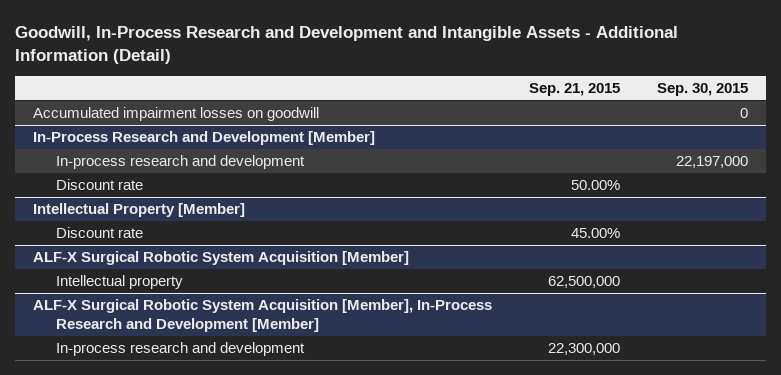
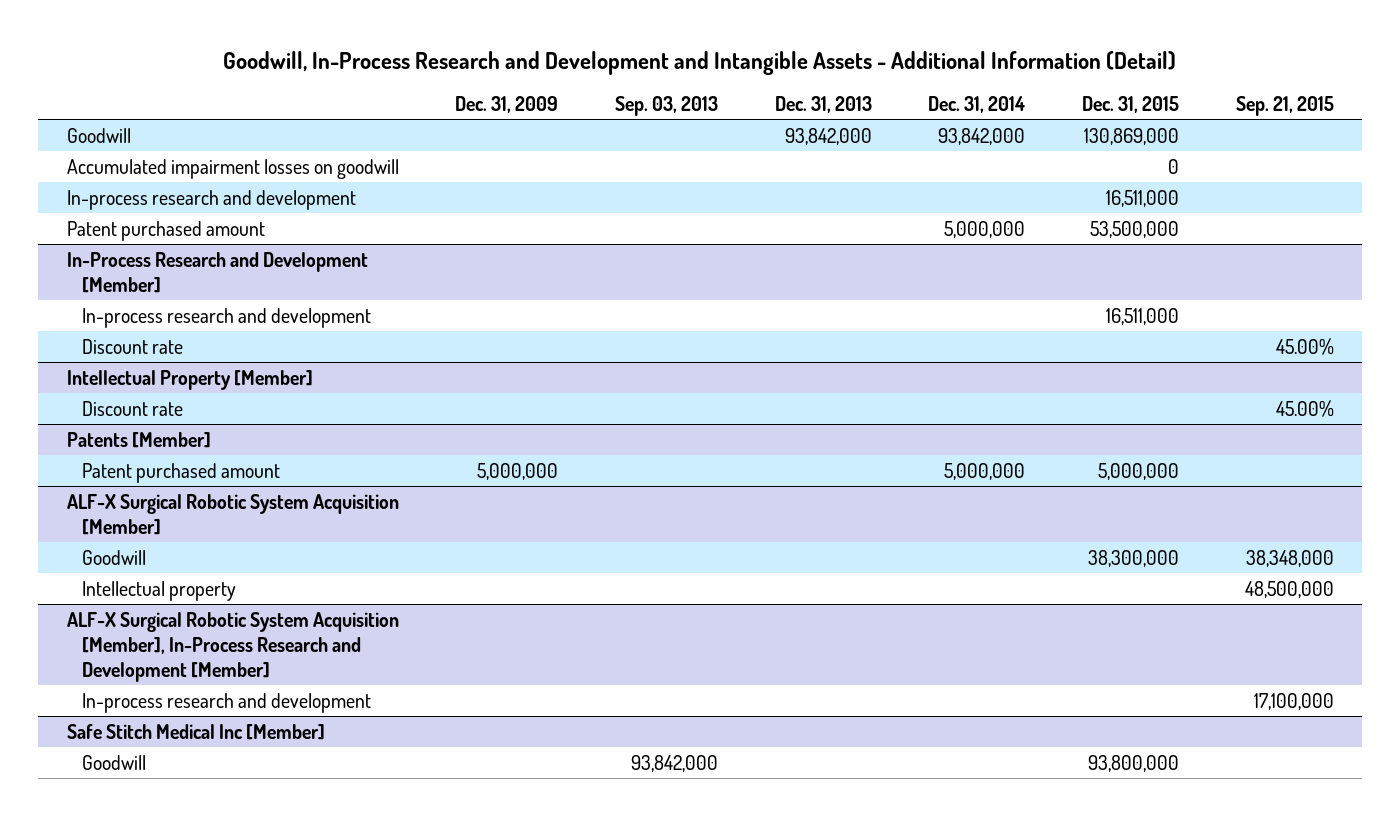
- | Sep. 21, 2015 | Sep. 30, 2015
+ | Dec. 31, 2009 | Sep. 03, 2013 | Dec. 31, 2013 | Dec. 31, 2014 | Dec. 31, 2015 | Sep. 21, 2015
+ Goodwill | | | 93,842,000 | 93,842,000 | 130,869,000 |
+ In-process research and development | | | | | 16,511,000 |
+ Patent purchased amount | | | | 5,000,000 | 53,500,000 |
@ In-Process Research and Development [Member]
- Discount rate | 50.00% |
+ Discount rate | | | | | | 45.00%
+ Patents [Member]
+ Patent purchased amount | 5,000,000 | | | 5,000,000 | 5,000,000 |
@ ALF-X Surgical Robotic System Acquisition [Member]
- Intellectual property | 62,500,000 |
+ Goodwill | | | | | 38,300,000 | 38,348,000
+ Intellectual property | | | | | | 48,500,000
@ ALF-X Surgical Robotic System Acquisition [Member], In-Process Research and Development [Member]
- In-process research and development | 22,300,000 |
+ In-process research and development | | | | | | 17,100,000
+ Safe Stitch Medical Inc [Member]
+ Goodwill | | 93,842,000 | | | 93,800,000 |

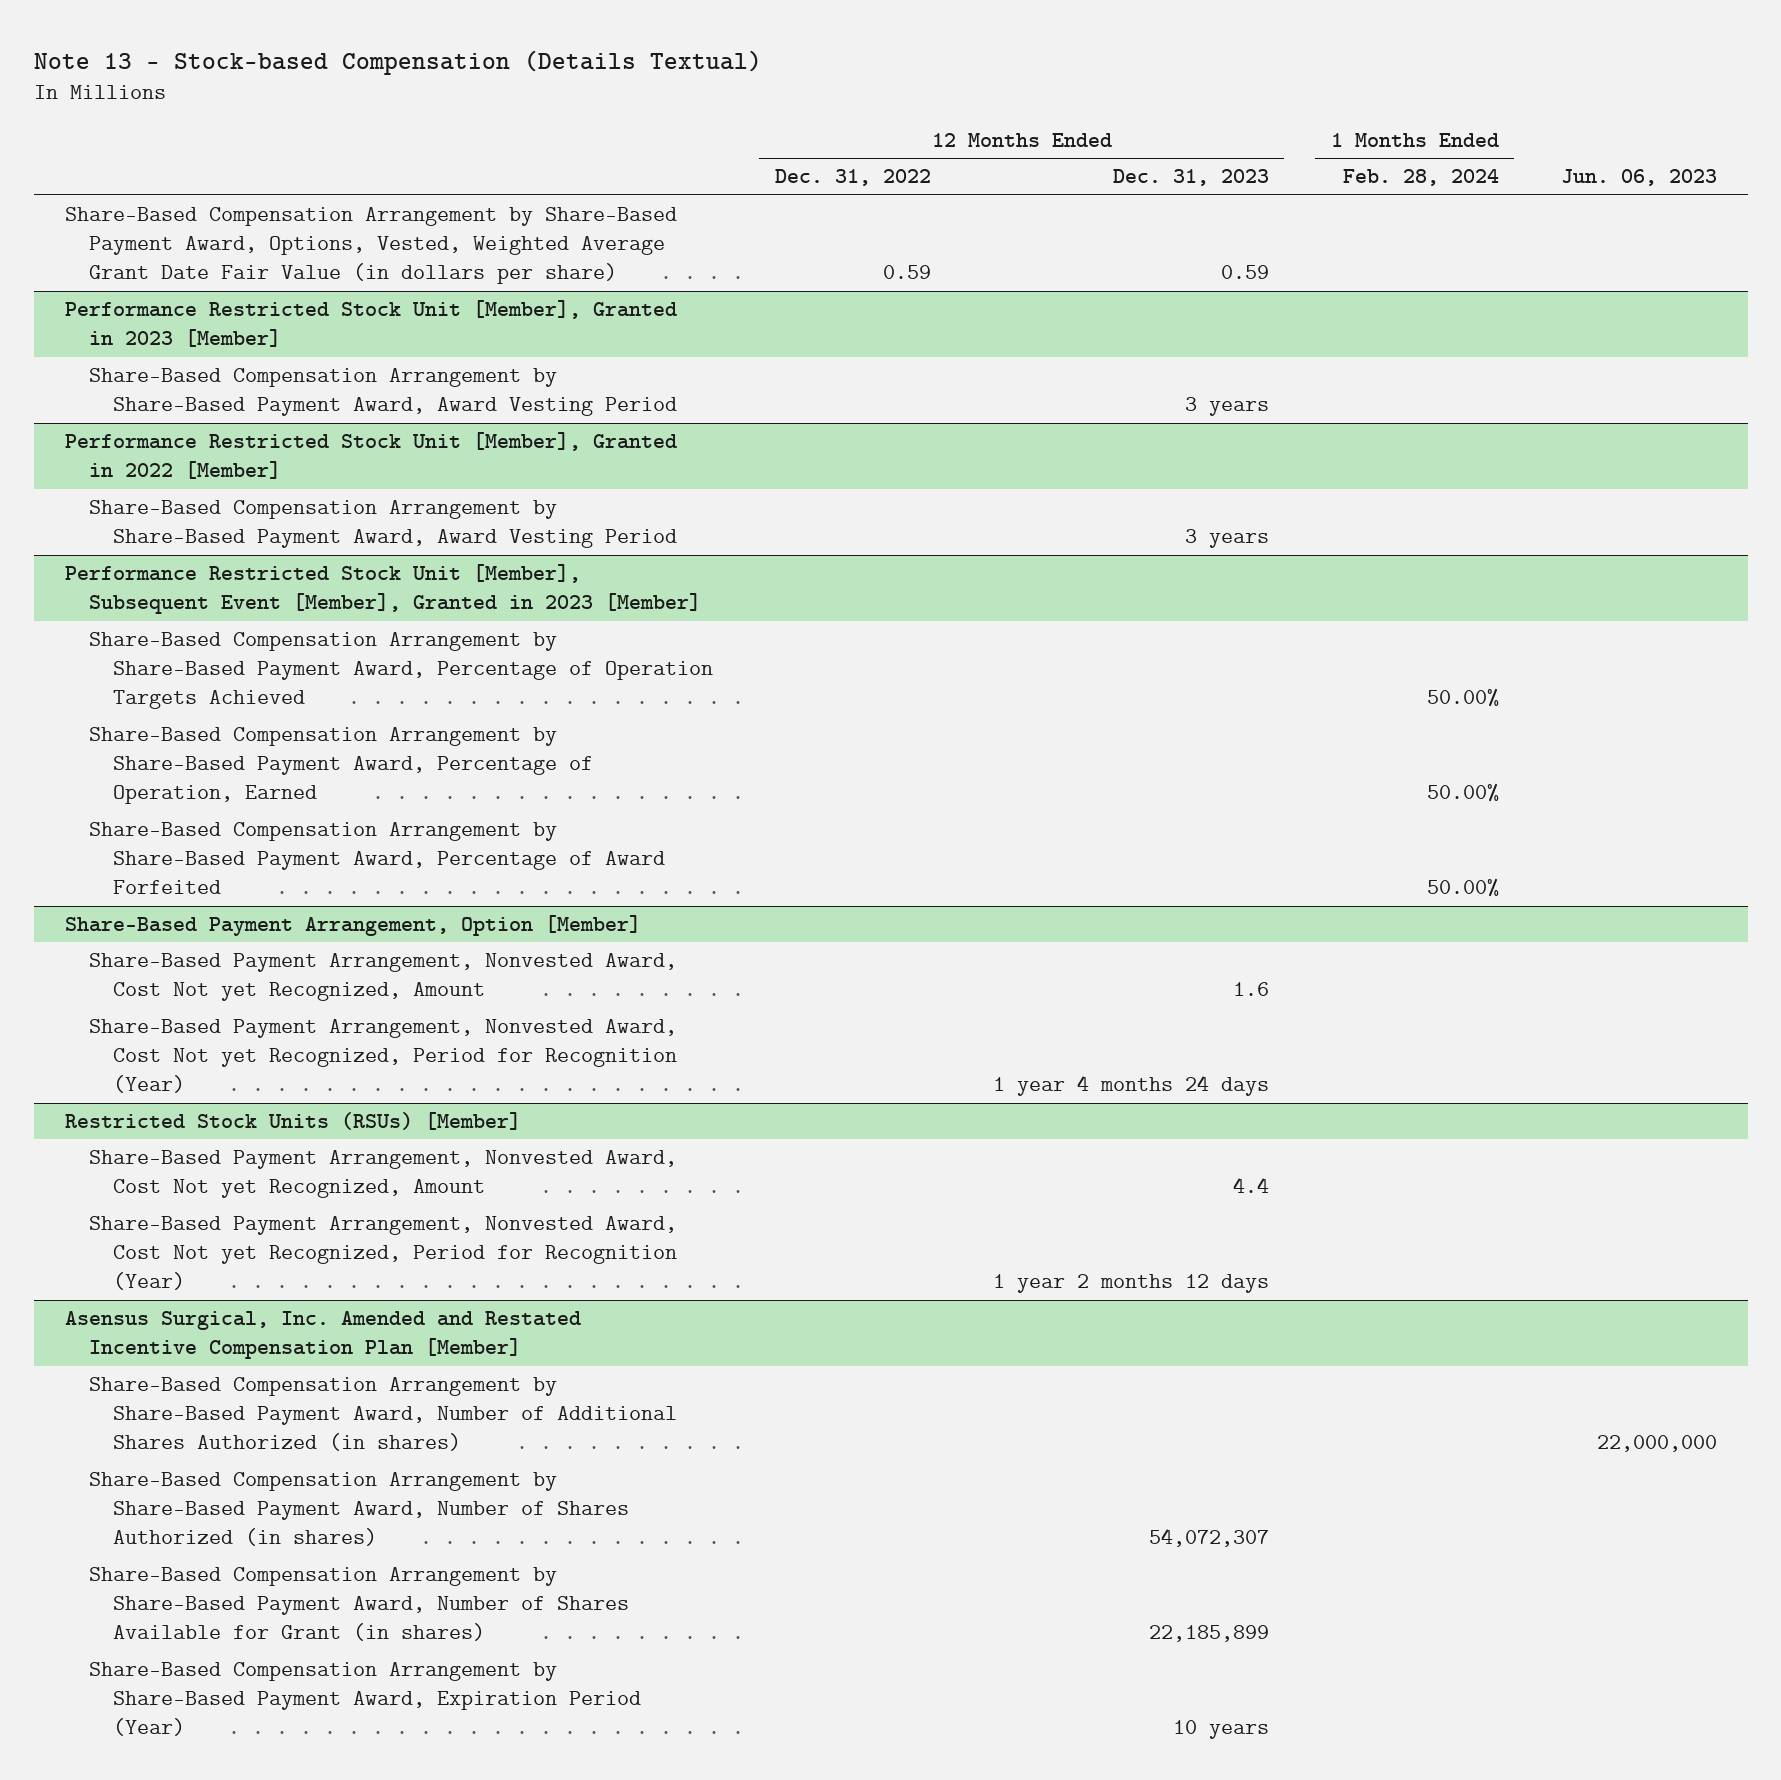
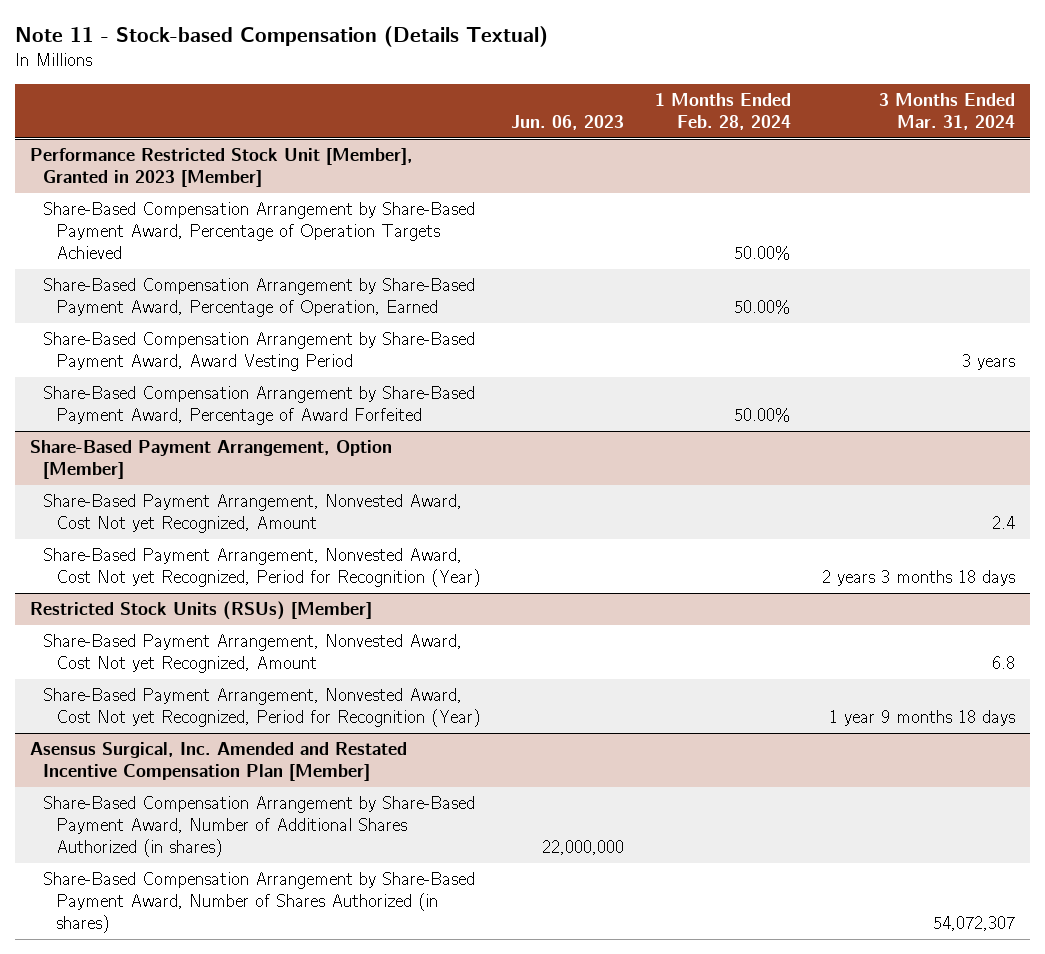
- Note 13 - Stock-based Compensation (Details Textual)
+ Note 11 - Stock-based Compensation (Details Textual)
- | 12 Months Ended Dec. 31, 2022 | 12 Months Ended Dec. 31, 2023 | 1 Months Ended Feb. 28, 2024 | Jun. 06, 2023
+ | Jun. 06, 2023 | 1 Months Ended Feb. 28, 2024 | 3 Months Ended Mar. 31, 2024
- Share-Based Compensation Arrangement by Share-Based Payment Award, Options, Vested, Weighted Average Grant Date Fair Value (in dollars per share) | 0.59 | 0.59 | |
@ Performance Restricted Stock Unit [Member], Granted in 2023 [Member]
+ Share-Based Compensation Arrangement by Share-Based Payment Award, Percentage of Operation Targets Achieved | | 50.00% |
+ Share-Based Compensation Arrangement by Share-Based Payment Award, Percentage of Operation, Earned | | 50.00% |
- Performance Restricted Stock Unit [Member], Granted in 2022 [Member]
- Share-Based Compensation Arrangement by Share-Based Payment Award, Award Vesting Period | | 3 years | |
- Performance Restricted Stock Unit [Member], Subsequent Event [Member], Granted in 2023 [Member]
- Share-Based Compensation Arrangement by Share-Based Payment Award, Percentage of Operation Targets Achieved | | | 50.00% |
- Share-Based Compensation Arrangement by Share-Based Payment Award, Percentage of Operation, Earned | | | 50.00% |
- Share-Based Compensation Arrangement by Share-Based Payment Award, Percentage of Award Forfeited | | | 50.00% |
@ Performance Restricted Stock Unit [Member], Granted in 2023 [Member]
+ Share-Based Compensation Arrangement by Share-Based Payment Award, Percentage of Award Forfeited | | 50.00% |
@ Asensus Surgical, Inc. Amended and Restated Incentive Compensation Plan [Member]
- Share-Based Compensation Arrangement by Share-Based Payment Award, Number of Shares Available for Grant (in shares) | | 22,185,899 | |
- Share-Based Compensation Arrangement by Share-Based Payment Award, Expiration Period (Year) | | 10 years | |

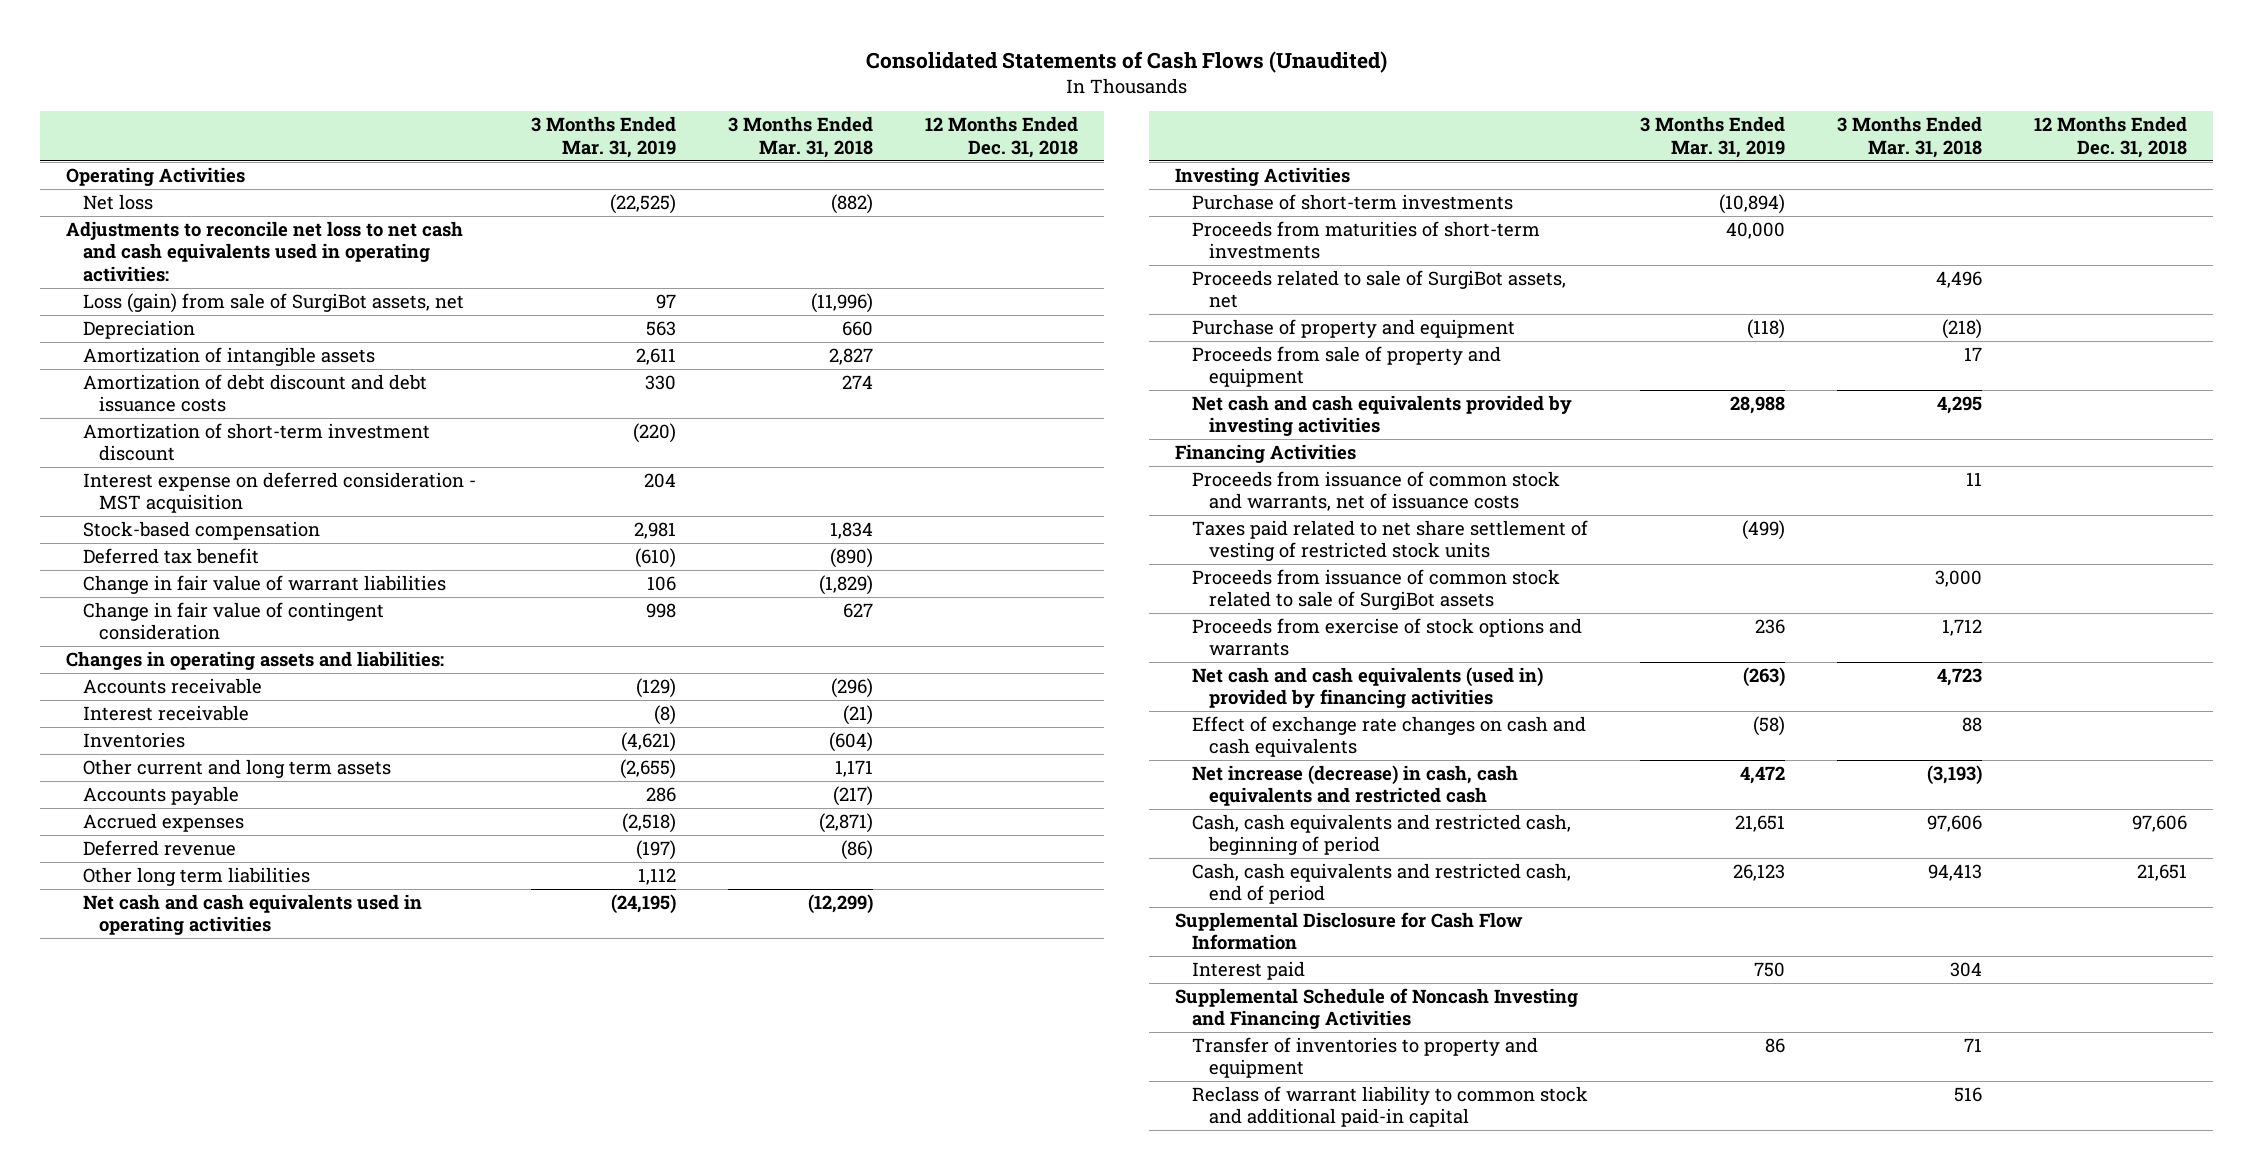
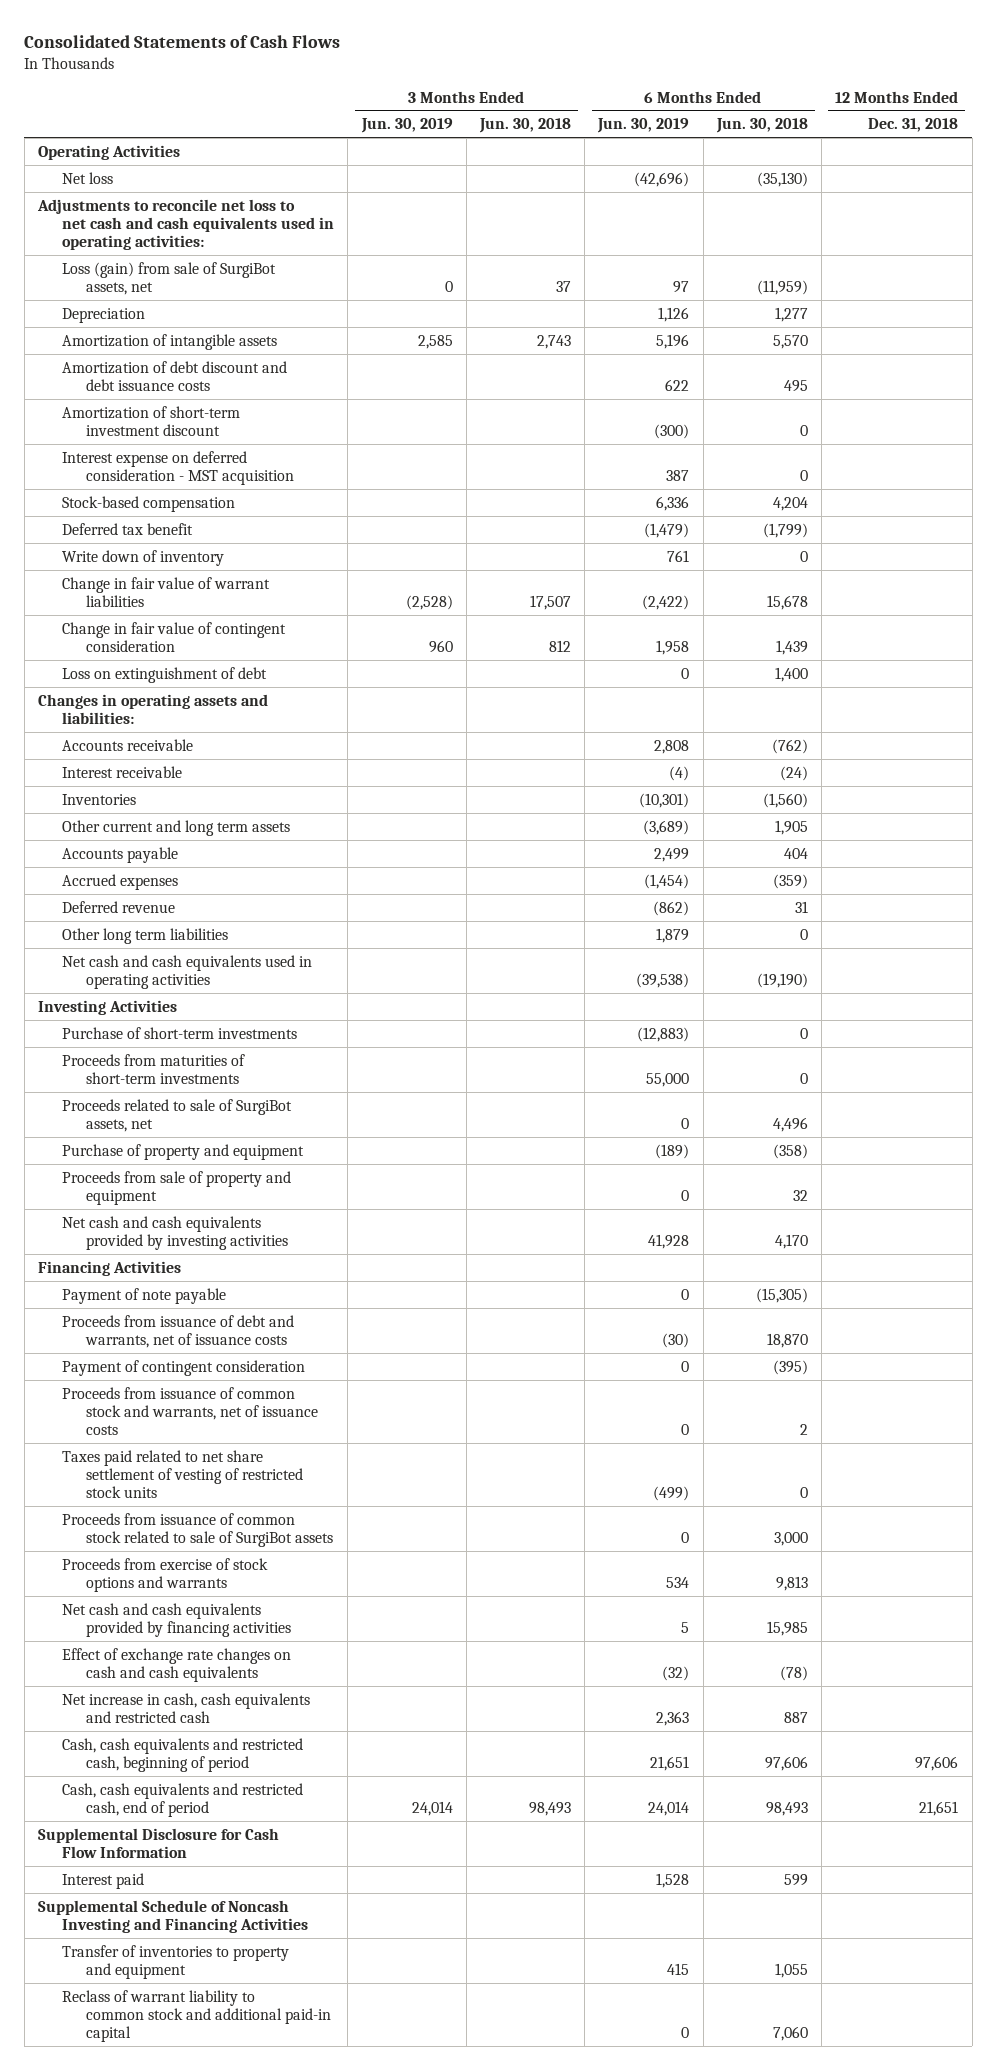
- Consolidated Statements of Cash Flows (Unaudited)
+ Consolidated Statements of Cash Flows
- | 3 Months Ended Mar. 31, 2019 | 3 Months Ended Mar. 31, 2018 | 12 Months Ended Dec. 31, 2018
+ | 3 Months Ended Jun. 30, 2019 | 3 Months Ended Jun. 30, 2018 | 6 Months Ended Jun. 30, 2019 | 6 Months Ended Jun. 30, 2018 | 12 Months Ended Dec. 31, 2018
+ Write down of inventory | | | 761 | 0 |
+ Loss on extinguishment of debt | | | 0 | 1,400 |
+ Payment of note payable | | | 0 | (15,305) |
+ Proceeds from issuance of debt and warrants, net of issuance costs | | | (30) | 18,870 |
+ Payment of contingent consideration | | | 0 | (395) |
- Net cash and cash equivalents (used in) provided by financing activities | (263) | 4,723 |
+ Net cash and cash equivalents provided by financing activities | | | 5 | 15,985 |
- Net increase (decrease) in cash, cash equivalents and restricted cash | 4,472 | (3,193) |
+ Net increase in cash, cash equivalents and restricted cash | | | 2,363 | 887 |

